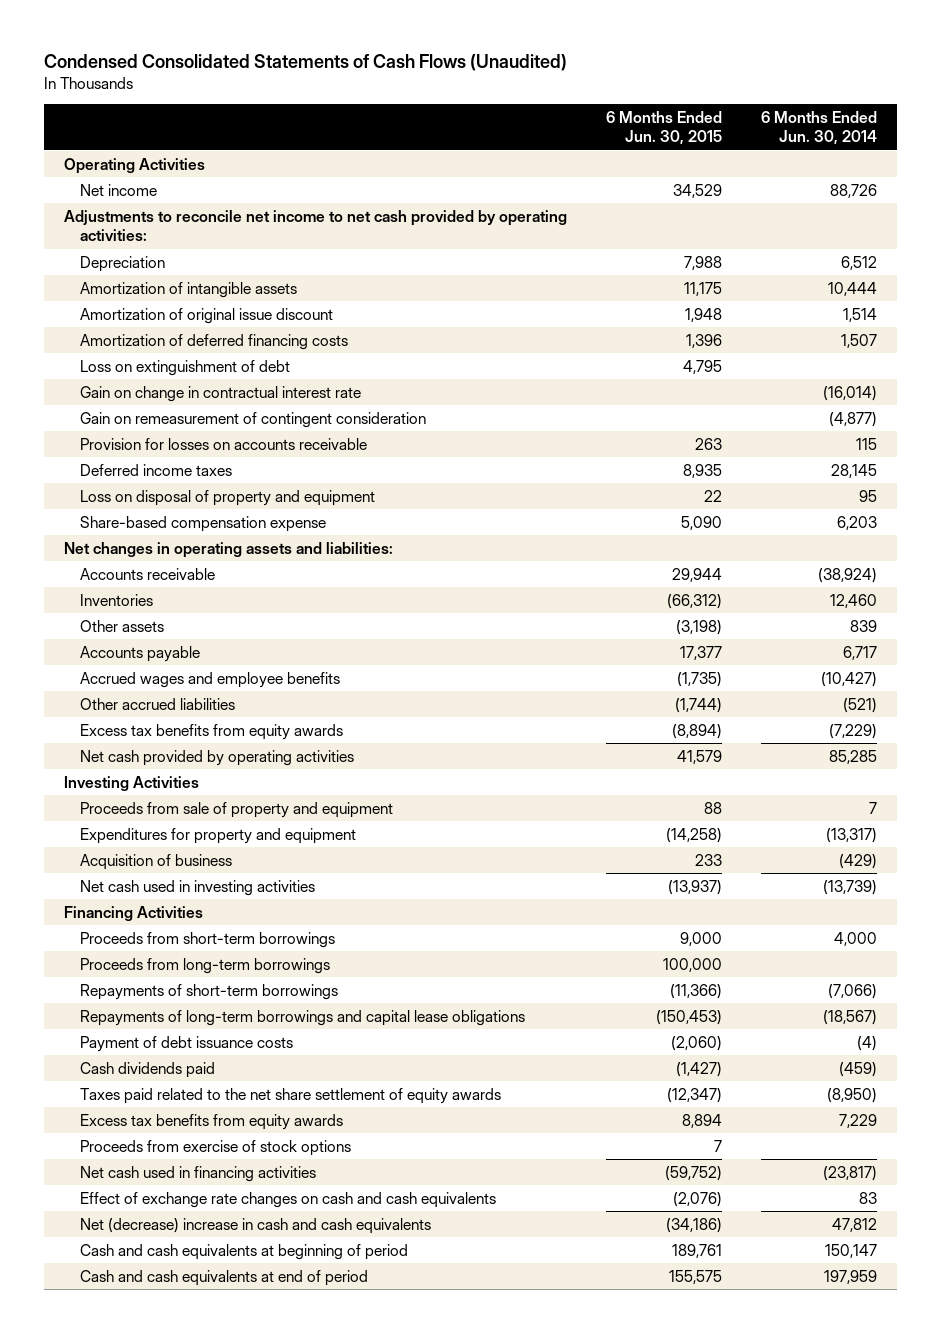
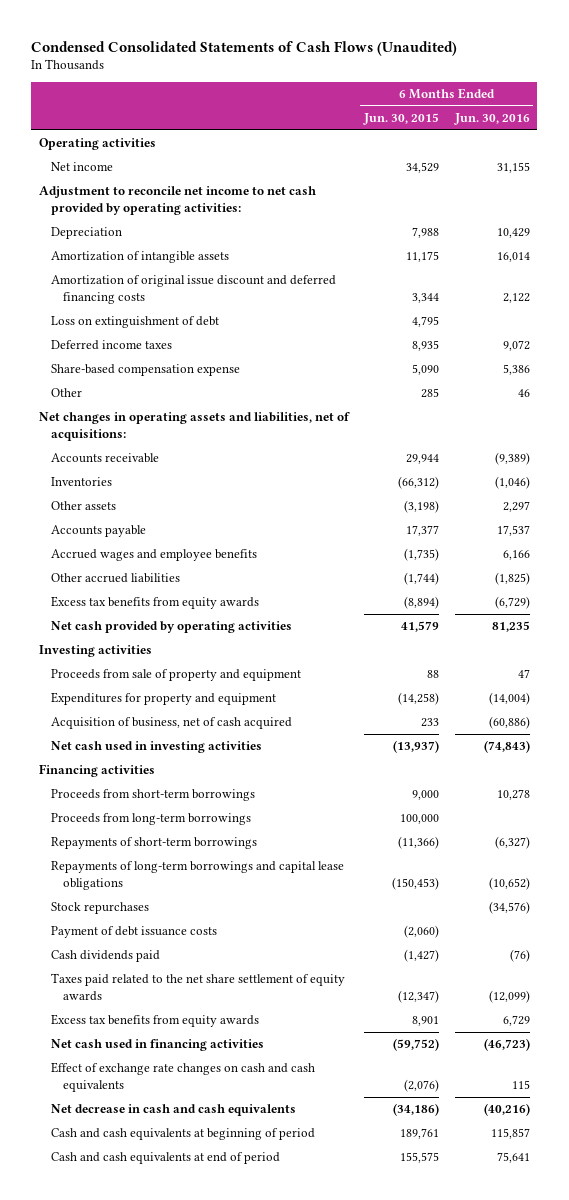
- | 6 Months Ended Jun. 30, 2015 | 6 Months Ended Jun. 30, 2014
+ | 6 Months Ended Jun. 30, 2015 | 6 Months Ended Jun. 30, 2016
- Operating Activities
+ Operating activities
- Adjustments to reconcile net income to net cash provided by operating activities:
+ Adjustment to reconcile net income to net cash provided by operating activities:
- Amortization of original issue discount | 1,948 | 1,514
- Amortization of deferred financing costs | 1,396 | 1,507
+ Amortization of original issue discount and deferred financing costs | 3,344 | 2,122
- Gain on change in contractual interest rate | | (16,014)
- Gain on remeasurement of contingent consideration | | (4,877)
- Provision for losses on accounts receivable | 263 | 115
- Loss on disposal of property and equipment | 22 | 95
- Net changes in operating assets and liabilities:
+ Other | 285 | 46
+ Net changes in operating assets and liabilities, net of acquisitions:
- Investing Activities
+ Investing activities
- Acquisition of business | 233 | (429)
+ Acquisition of business, net of cash acquired | 233 | (60,886)
- Financing Activities
+ Financing activities
+ Stock repurchases | | (34,576)
- Excess tax benefits from equity awards | 8,894 | 7,229
- Proceeds from exercise of stock options | 7 |
+ Excess tax benefits from equity awards | 8,901 | 6,729
- Net (decrease) increase in cash and cash equivalents | (34,186) | 47,812
+ Net decrease in cash and cash equivalents | (34,186) | (40,216)

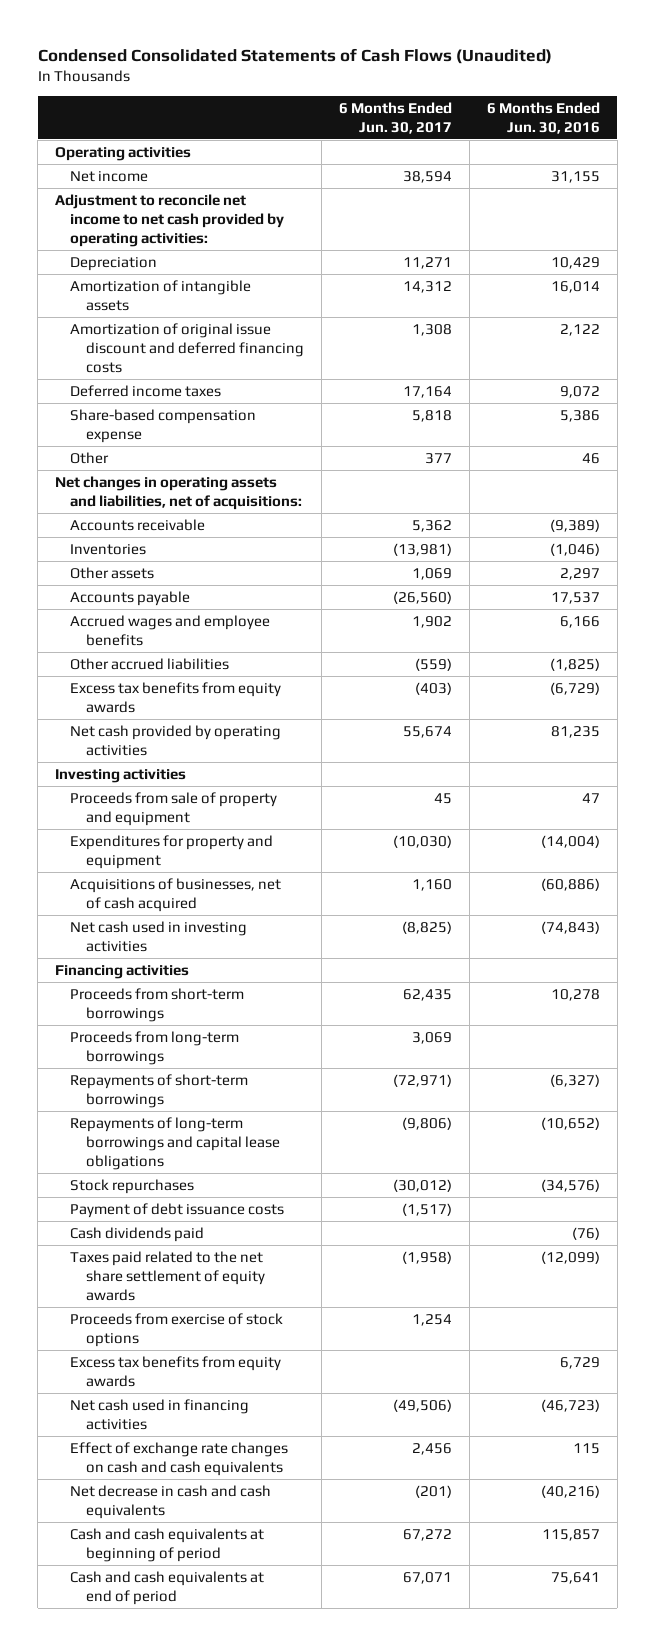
- | 6 Months Ended Jun. 30, 2015 | 6 Months Ended Jun. 30, 2016
+ | 6 Months Ended Jun. 30, 2017 | 6 Months Ended Jun. 30, 2016
- Loss on extinguishment of debt | 4,795 |
- Acquisition of business, net of cash acquired | 233 | (60,886)
+ Acquisitions of businesses, net of cash acquired | 1,160 | (60,886)
+ Proceeds from exercise of stock options | 1,254 |

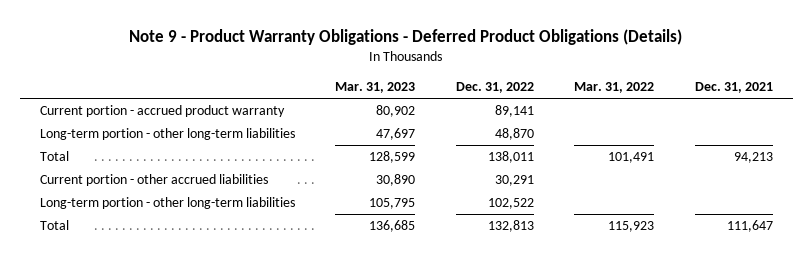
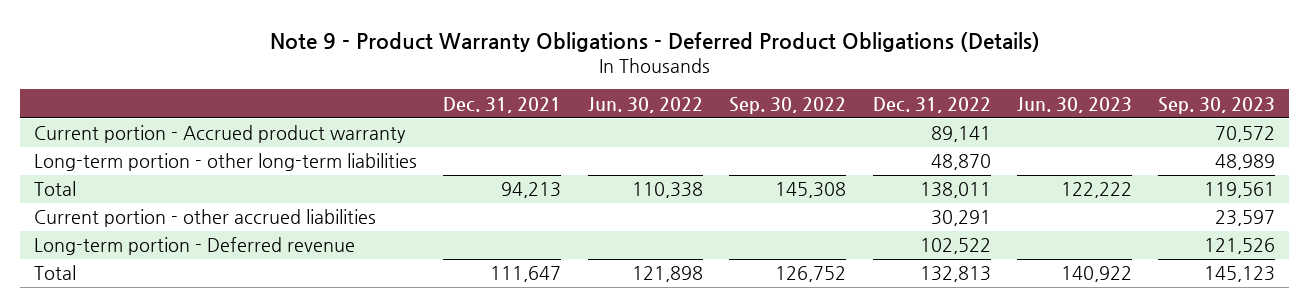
- | Mar. 31, 2023 | Dec. 31, 2022 | Mar. 31, 2022 | Dec. 31, 2021
+ | Dec. 31, 2021 | Jun. 30, 2022 | Sep. 30, 2022 | Dec. 31, 2022 | Jun. 30, 2023 | Sep. 30, 2023
- Current portion - accrued product warranty | 80,902 | 89,141 | |
+ Current portion - Accrued product warranty | | | | 89,141 | | 70,572
- Long-term portion - other long-term liabilities | 105,795 | 102,522 | |
+ Long-term portion - Deferred revenue | | | | 102,522 | | 121,526

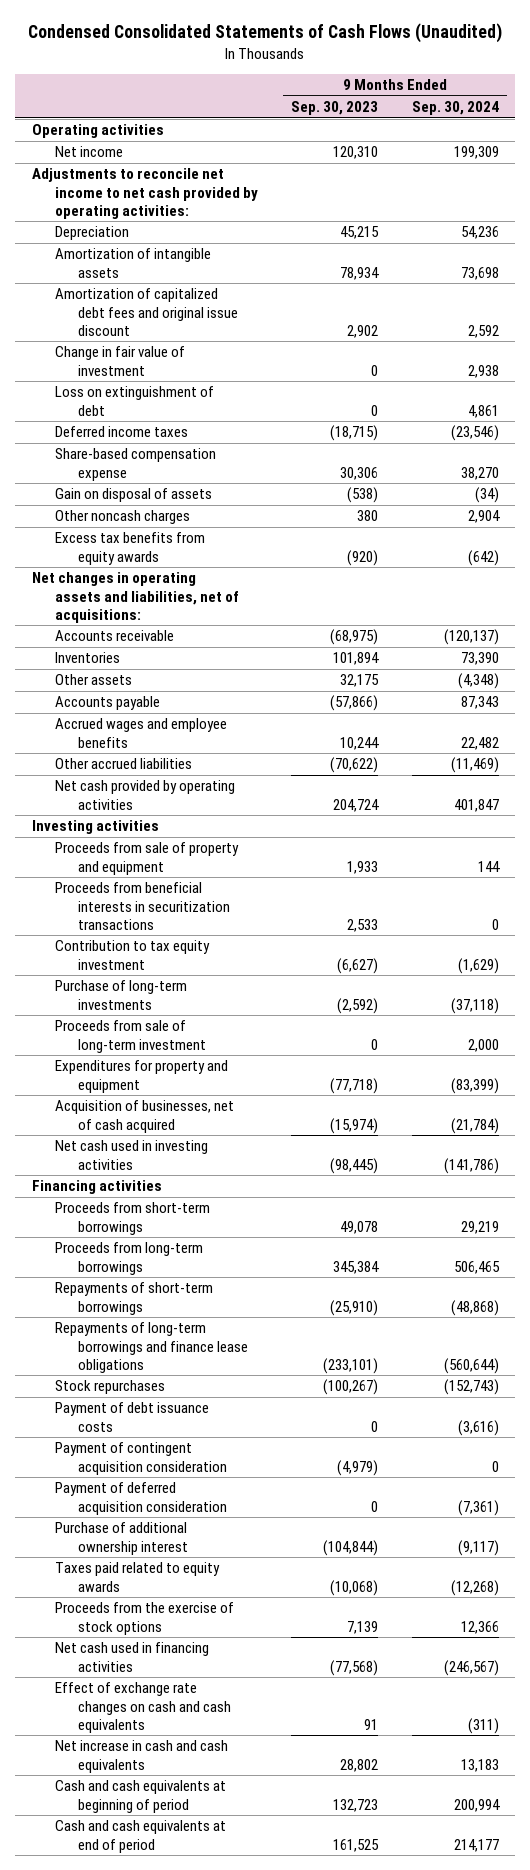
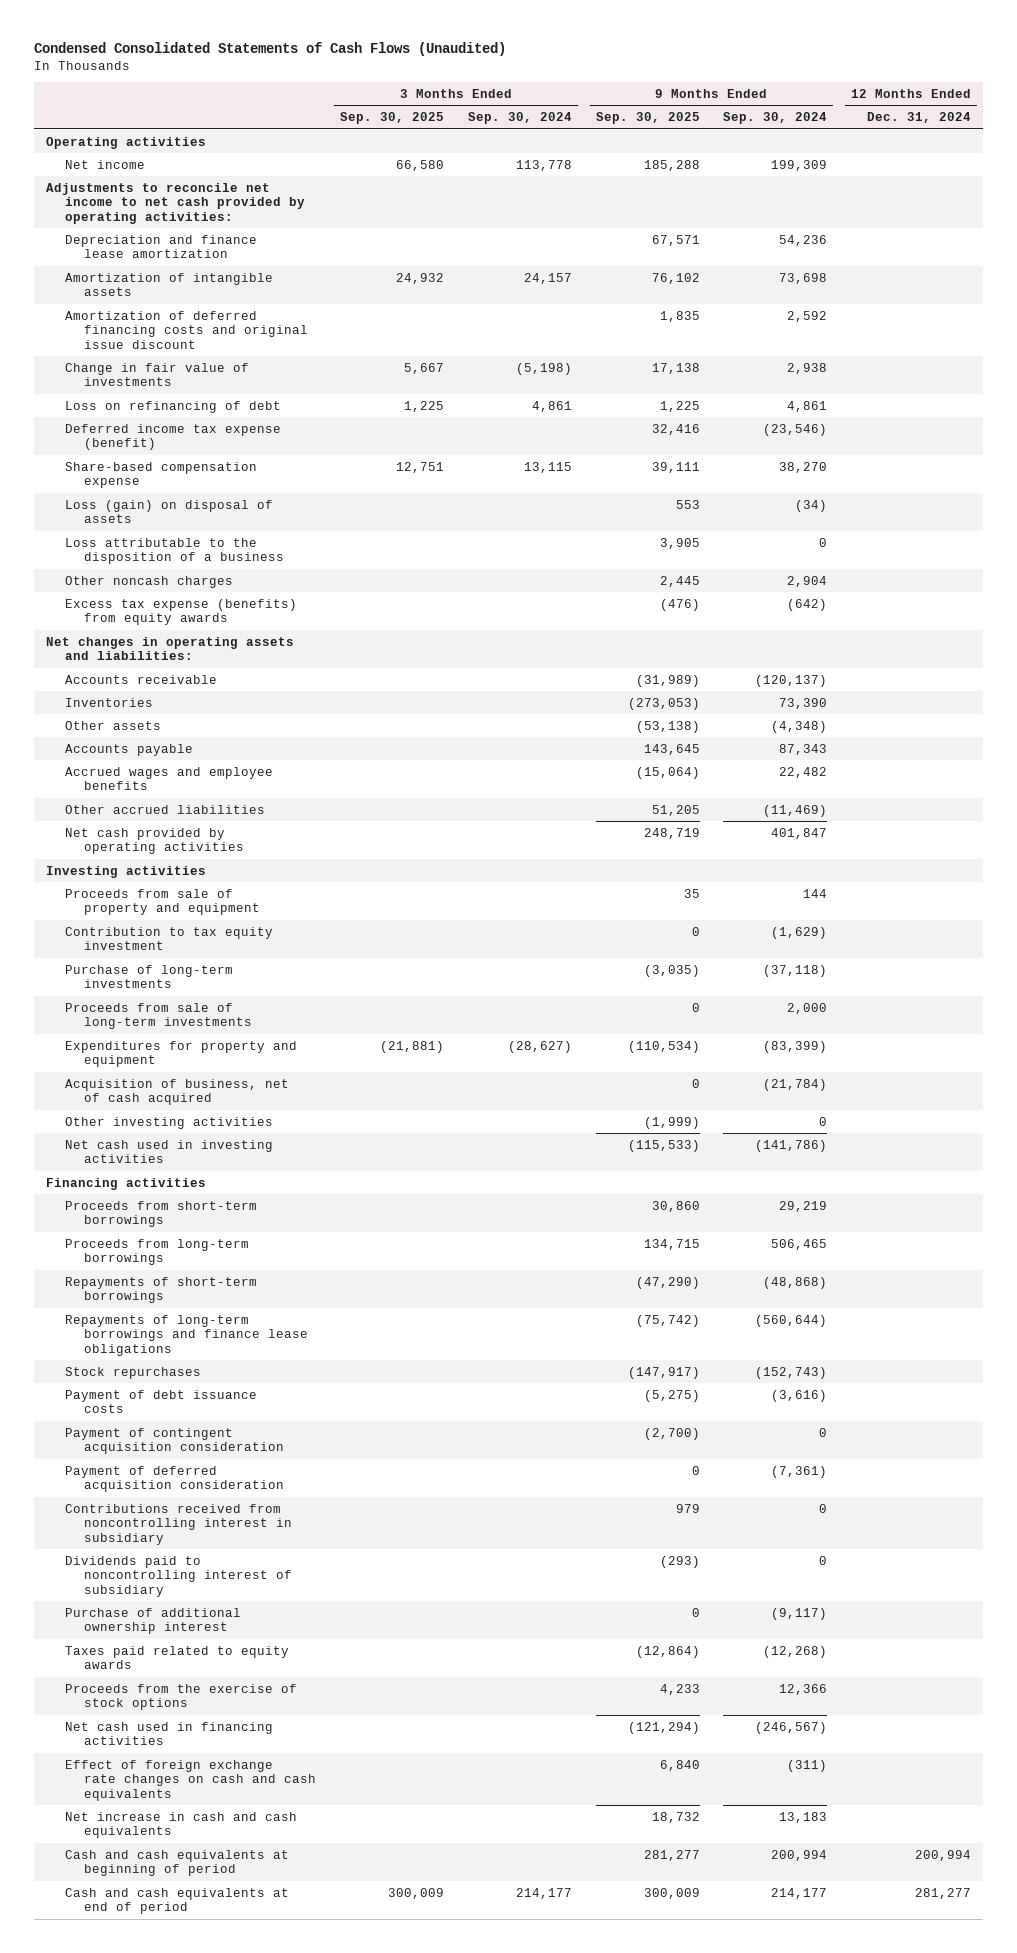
- | 9 Months Ended Sep. 30, 2023 | 9 Months Ended Sep. 30, 2024
+ | 3 Months Ended Sep. 30, 2025 | 3 Months Ended Sep. 30, 2024 | 9 Months Ended Sep. 30, 2025 | 9 Months Ended Sep. 30, 2024 | 12 Months Ended Dec. 31, 2024
- Depreciation | 45,215 | 54,236
+ Depreciation and finance lease amortization | | | 67,571 | 54,236 |
- Amortization of capitalized debt fees and original issue discount | 2,902 | 2,592
- Change in fair value of investment | 0 | 2,938
- Loss on extinguishment of debt | 0 | 4,861
- Deferred income taxes | (18,715) | (23,546)
+ Amortization of deferred financing costs and original issue discount | | | 1,835 | 2,592 |
+ Change in fair value of investments | 5,667 | (5,198) | 17,138 | 2,938 |
+ Loss on refinancing of debt | 1,225 | 4,861 | 1,225 | 4,861 |
+ Deferred income tax expense (benefit) | | | 32,416 | (23,546) |
- Gain on disposal of assets | (538) | (34)
+ Loss (gain) on disposal of assets | | | 553 | (34) |
+ Loss attributable to the disposition of a business | | | 3,905 | 0 |
- Excess tax benefits from equity awards | (920) | (642)
- Net changes in operating assets and liabilities, net of acquisitions:
+ Excess tax expense (benefits) from equity awards | | | (476) | (642) |
+ Net changes in operating assets and liabilities:
- Proceeds from beneficial interests in securitization transactions | 2,533 | 0
- Proceeds from sale of long-term investment | 0 | 2,000
+ Proceeds from sale of long-term investments | | | 0 | 2,000 |
- Acquisition of businesses, net of cash acquired | (15,974) | (21,784)
+ Acquisition of business, net of cash acquired | | | 0 | (21,784) |
+ Other investing activities | | | (1,999) | 0 |
+ Contributions received from noncontrolling interest in subsidiary | | | 979 | 0 |
+ Dividends paid to noncontrolling interest of subsidiary | | | (293) | 0 |
- Effect of exchange rate changes on cash and cash equivalents | 91 | (311)
+ Effect of foreign exchange rate changes on cash and cash equivalents | | | 6,840 | (311) |

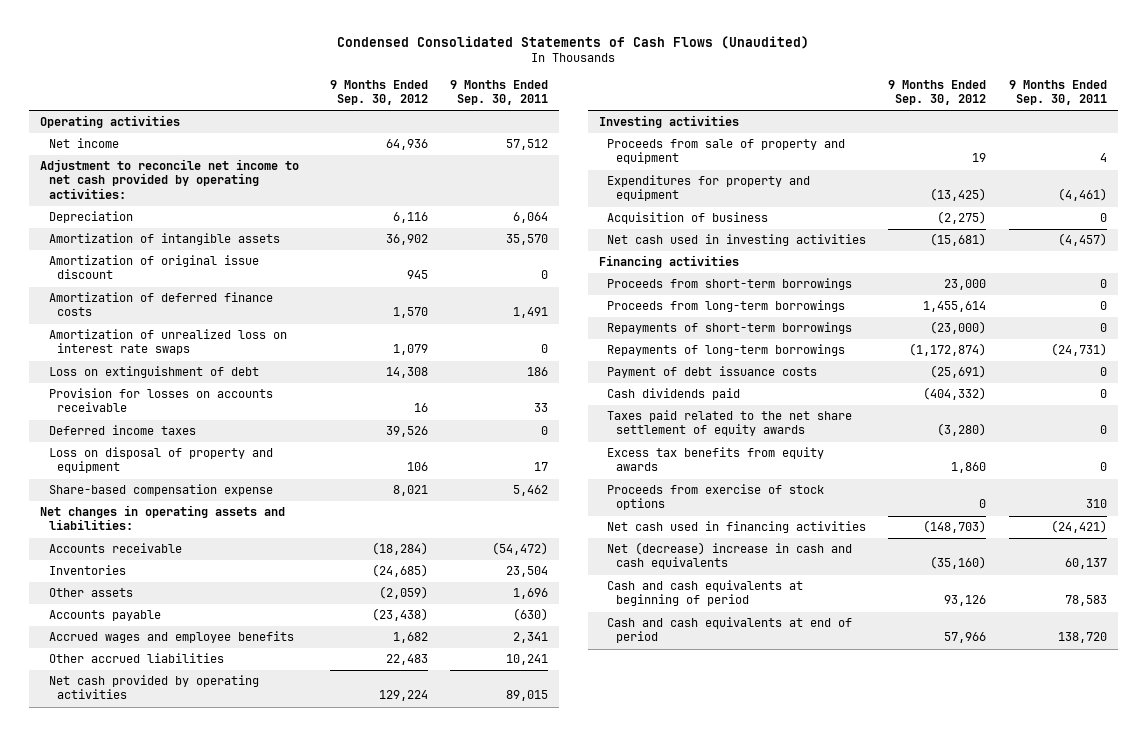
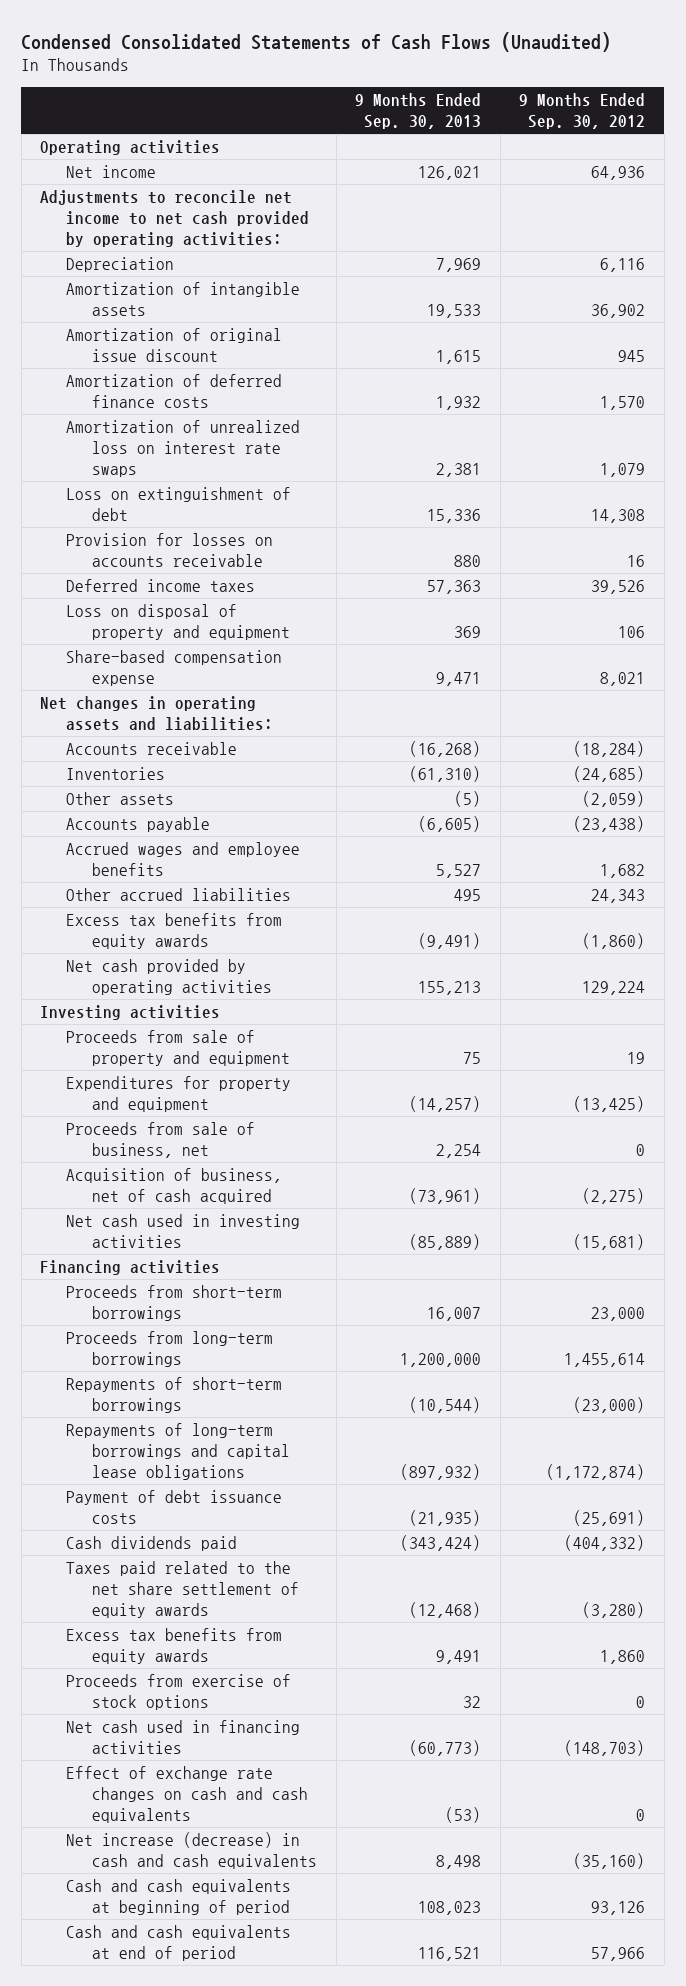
- | 9 Months Ended Sep. 30, 2012 | 9 Months Ended Sep. 30, 2011
+ | 9 Months Ended Sep. 30, 2013 | 9 Months Ended Sep. 30, 2012
- Adjustment to reconcile net income to net cash provided by operating activities:
+ Adjustments to reconcile net income to net cash provided by operating activities:
- Other accrued liabilities | 22,483 | 10,241
+ Other accrued liabilities | 495 | 24,343
+ Excess tax benefits from equity awards | (9,491) | (1,860)
- Acquisition of business | (2,275) | 0
+ Proceeds from sale of business, net | 2,254 | 0
+ Acquisition of business, net of cash acquired | (73,961) | (2,275)
- Repayments of long-term borrowings | (1,172,874) | (24,731)
+ Repayments of long-term borrowings and capital lease obligations | (897,932) | (1,172,874)
- Net (decrease) increase in cash and cash equivalents | (35,160) | 60,137
+ Effect of exchange rate changes on cash and cash equivalents | (53) | 0
+ Net increase (decrease) in cash and cash equivalents | 8,498 | (35,160)

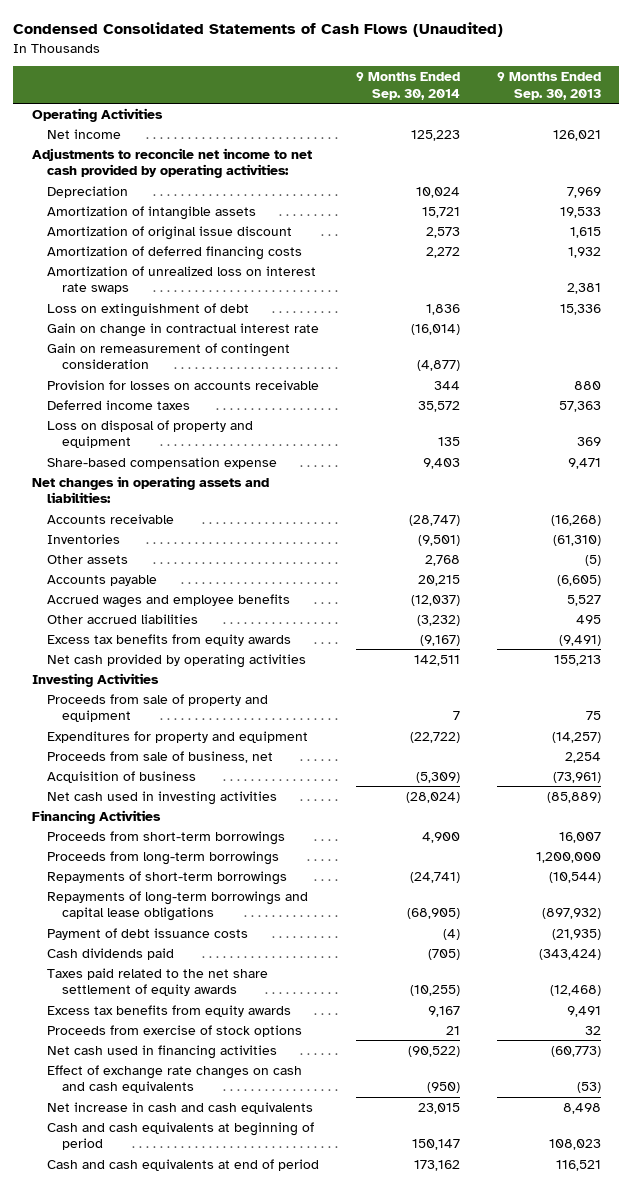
- | 9 Months Ended Sep. 30, 2013 | 9 Months Ended Sep. 30, 2012
+ | 9 Months Ended Sep. 30, 2014 | 9 Months Ended Sep. 30, 2013
- Operating activities
+ Operating Activities
- Amortization of deferred finance costs | 1,932 | 1,570
+ Amortization of deferred financing costs | 2,272 | 1,932
+ Gain on change in contractual interest rate | (16,014) |
+ Gain on remeasurement of contingent consideration | (4,877) |
- Investing activities
+ Investing Activities
- Acquisition of business, net of cash acquired | (73,961) | (2,275)
+ Acquisition of business | (5,309) | (73,961)
- Financing activities
+ Financing Activities
- Net increase (decrease) in cash and cash equivalents | 8,498 | (35,160)
+ Net increase in cash and cash equivalents | 23,015 | 8,498

